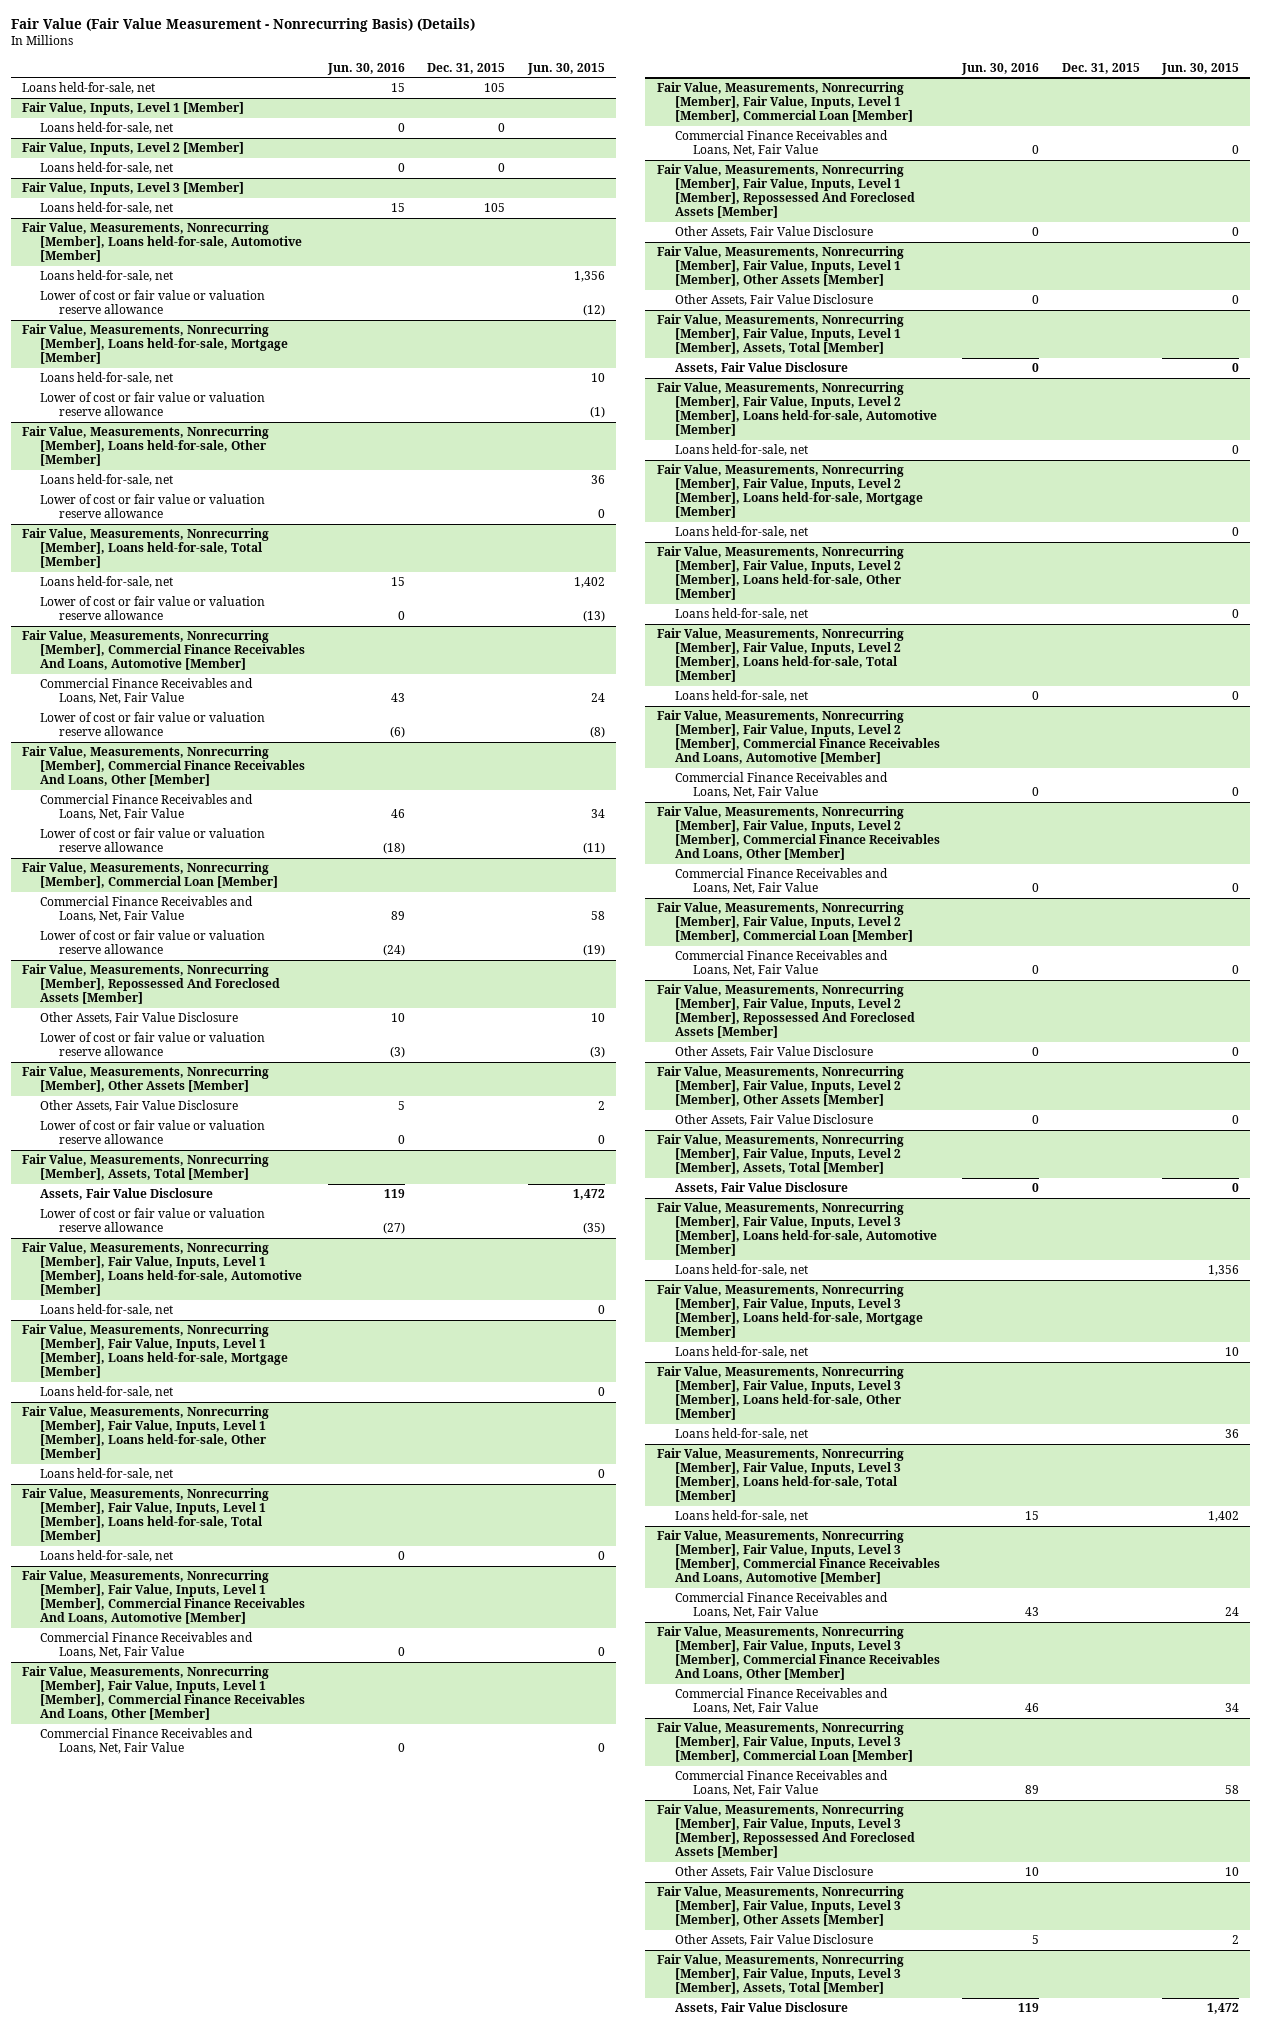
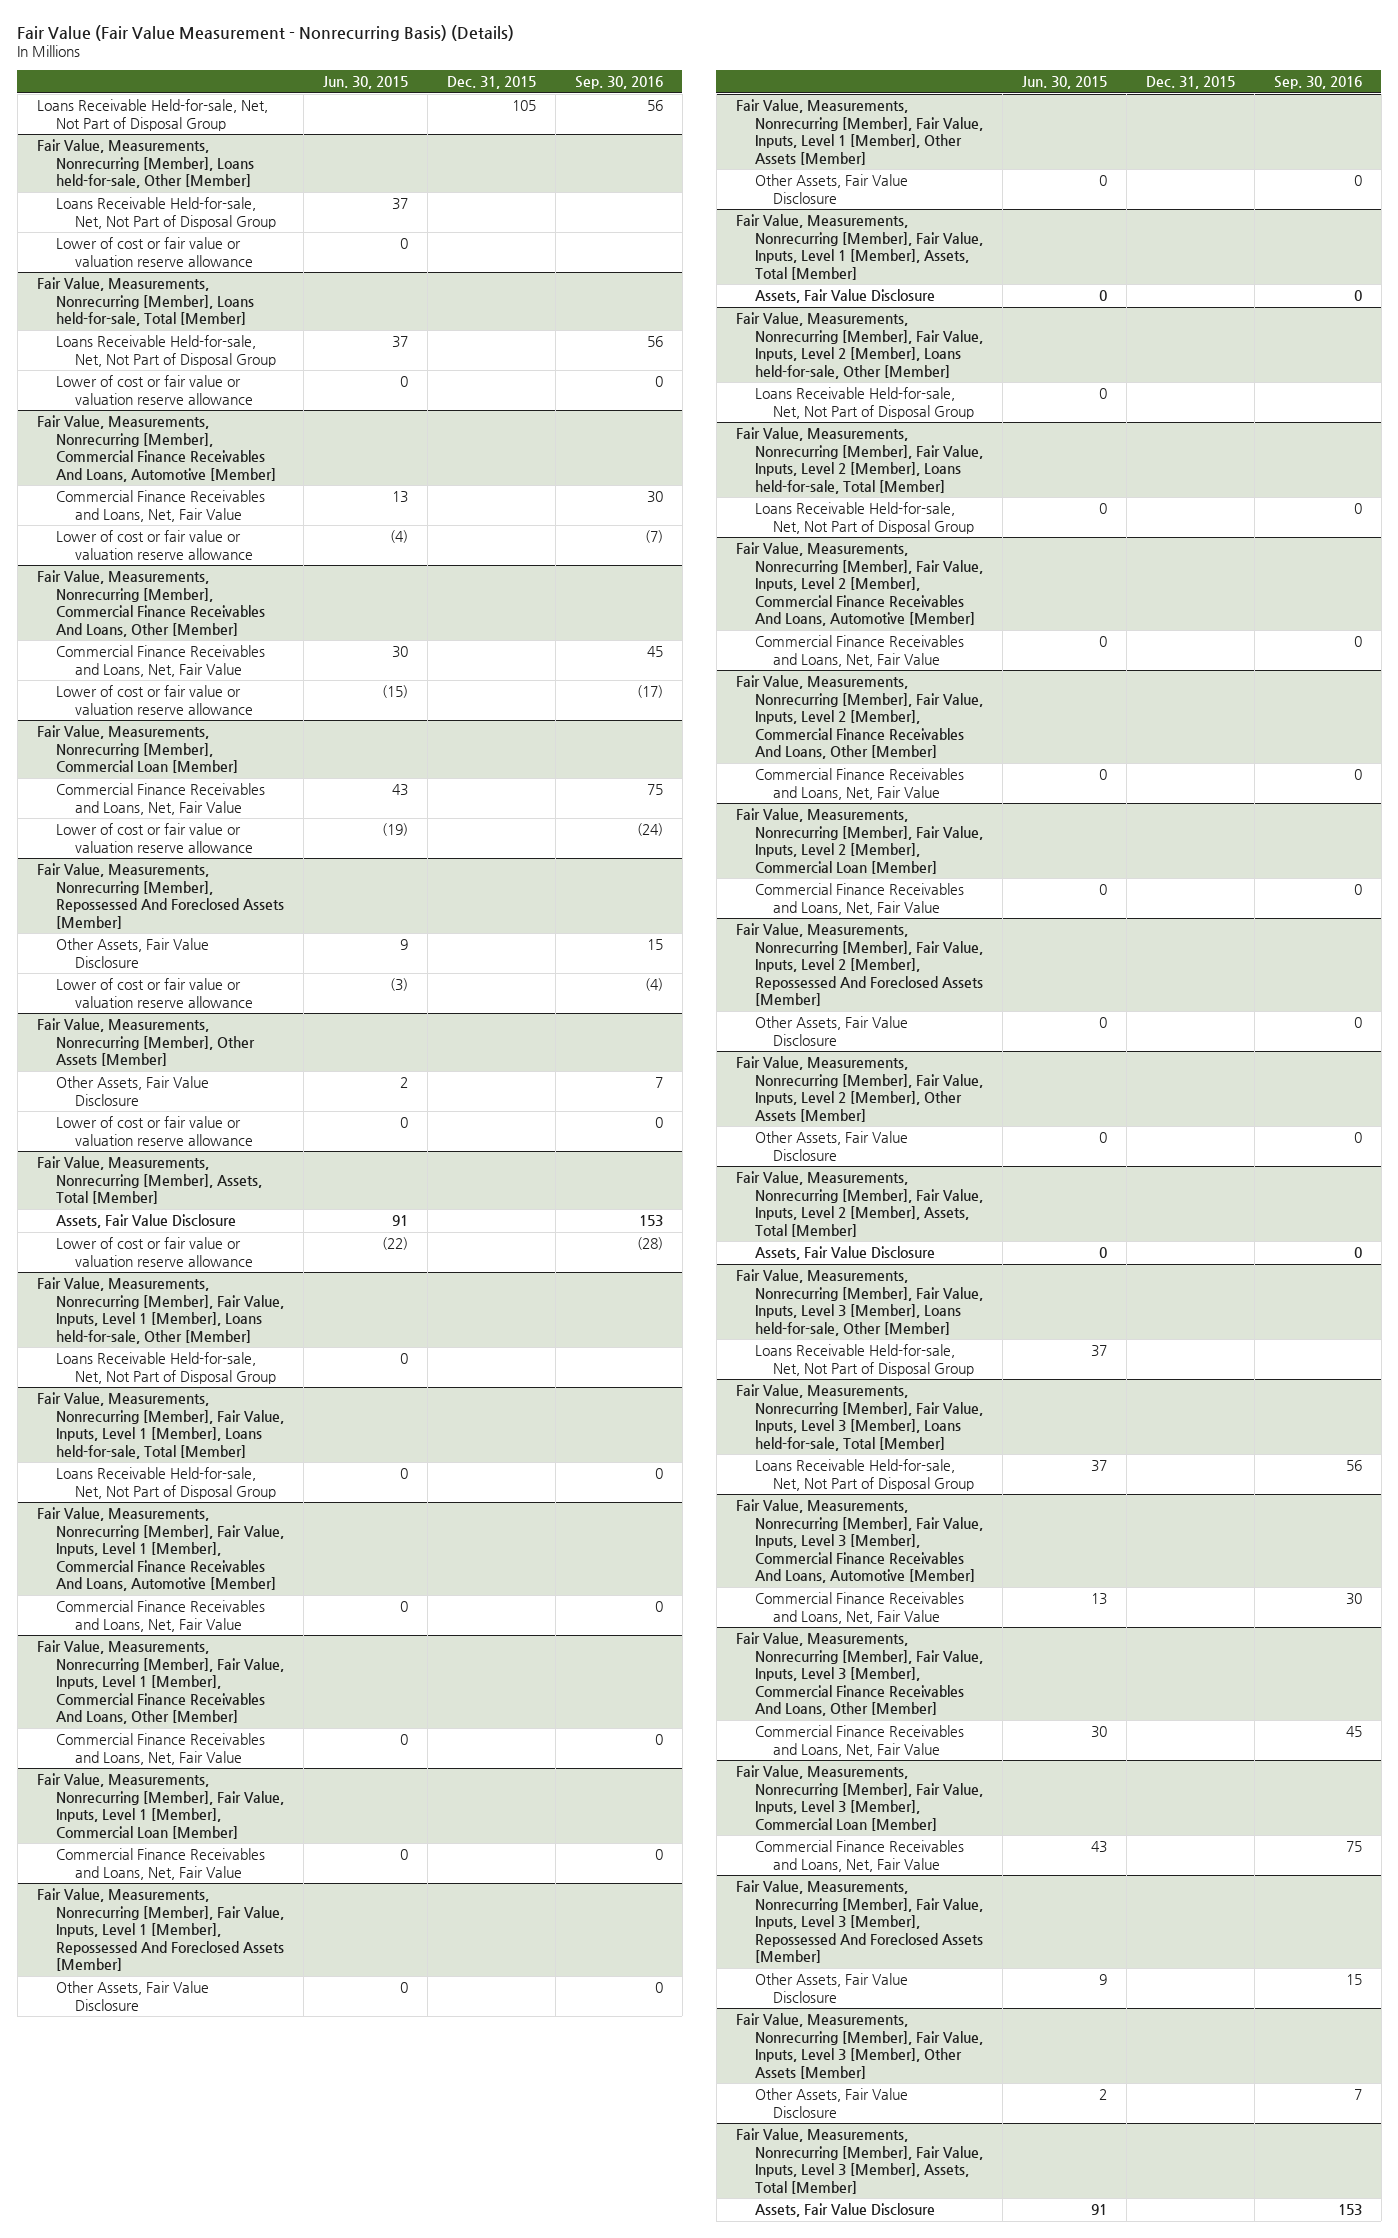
- | Jun. 30, 2016 | Dec. 31, 2015 | Jun. 30, 2015
+ | Jun. 30, 2015 | Dec. 31, 2015 | Sep. 30, 2016
- Loans held-for-sale, net | 15 | 105 |
- Fair Value, Inputs, Level 1 [Member]
- Loans held-for-sale, net | 0 | 0 |
- Fair Value, Inputs, Level 2 [Member]
- Loans held-for-sale, net | 0 | 0 |
- Fair Value, Inputs, Level 3 [Member]
- Loans held-for-sale, net | 15 | 105 |
- Fair Value, Measurements, Nonrecurring [Member], Loans held-for-sale, Automotive [Member]
- Loans held-for-sale, net | | | 1,356
- Lower of cost or fair value or valuation reserve allowance | | | (12)
- Fair Value, Measurements, Nonrecurring [Member], Loans held-for-sale, Mortgage [Member]
- Loans held-for-sale, net | | | 10
- Lower of cost or fair value or valuation reserve allowance | | | (1)
+ Loans Receivable Held-for-sale, Net, Not Part of Disposal Group | | 105 | 56
@ Fair Value, Measurements, Nonrecurring [Member], Loans held-for-sale, Other [Member]
- Loans held-for-sale, net | | | 36
+ Loans Receivable Held-for-sale, Net, Not Part of Disposal Group | 37 | |
@ Fair Value, Measurements, Nonrecurring [Member], Loans held-for-sale, Total [Member]
- Loans held-for-sale, net | 15 | | 1,402
- Lower of cost or fair value or valuation reserve allowance | 0 | | (13)
+ Loans Receivable Held-for-sale, Net, Not Part of Disposal Group | 37 | | 56
+ Lower of cost or fair value or valuation reserve allowance | 0 | | 0
@ Fair Value, Measurements, Nonrecurring [Member], Commercial Finance Receivables And Loans, Automotive [Member]
- Commercial Finance Receivables and Loans, Net, Fair Value | 43 | | 24
- Lower of cost or fair value or valuation reserve allowance | (6) | | (8)
+ Commercial Finance Receivables and Loans, Net, Fair Value | 13 | | 30
+ Lower of cost or fair value or valuation reserve allowance | (4) | | (7)
@ Fair Value, Measurements, Nonrecurring [Member], Commercial Finance Receivables And Loans, Other [Member]
- Commercial Finance Receivables and Loans, Net, Fair Value | 46 | | 34
- Lower of cost or fair value or valuation reserve allowance | (18) | | (11)
+ Commercial Finance Receivables and Loans, Net, Fair Value | 30 | | 45
+ Lower of cost or fair value or valuation reserve allowance | (15) | | (17)
@ Fair Value, Measurements, Nonrecurring [Member], Commercial Loan [Member]
- Commercial Finance Receivables and Loans, Net, Fair Value | 89 | | 58
+ Commercial Finance Receivables and Loans, Net, Fair Value | 43 | | 75
@ Fair Value, Measurements, Nonrecurring [Member], Repossessed And Foreclosed Assets [Member]
- Other Assets, Fair Value Disclosure | 10 | | 10
+ Other Assets, Fair Value Disclosure | 9 | | 15
@ Fair Value, Measurements, Nonrecurring [Member], Assets, Total [Member]
- Assets, Fair Value Disclosure | 119 | | 1,472
- Lower of cost or fair value or valuation reserve allowance | (27) | | (35)
- Fair Value, Measurements, Nonrecurring [Member], Fair Value, Inputs, Level 1 [Member], Loans held-for-sale, Automotive [Member]
- Loans held-for-sale, net | | | 0
- Fair Value, Measurements, Nonrecurring [Member], Fair Value, Inputs, Level 1 [Member], Loans held-for-sale, Mortgage [Member]
- Loans held-for-sale, net | | | 0
@ Fair Value, Measurements, Nonrecurring [Member], Assets, Total [Member]
+ Assets, Fair Value Disclosure | 91 | | 153
+ Lower of cost or fair value or valuation reserve allowance | (22) | | (28)
@ Fair Value, Measurements, Nonrecurring [Member], Fair Value, Inputs, Level 1 [Member], Loans held-for-sale, Other [Member]
- Loans held-for-sale, net | | | 0
+ Loans Receivable Held-for-sale, Net, Not Part of Disposal Group | 0 | |
@ Fair Value, Measurements, Nonrecurring [Member], Fair Value, Inputs, Level 1 [Member], Loans held-for-sale, Total [Member]
- Loans held-for-sale, net | 0 | | 0
+ Loans Receivable Held-for-sale, Net, Not Part of Disposal Group | 0 | | 0
- Fair Value, Measurements, Nonrecurring [Member], Fair Value, Inputs, Level 2 [Member], Loans held-for-sale, Automotive [Member]
- Loans held-for-sale, net | | | 0
- Fair Value, Measurements, Nonrecurring [Member], Fair Value, Inputs, Level 2 [Member], Loans held-for-sale, Mortgage [Member]
- Loans held-for-sale, net | | | 0
@ Fair Value, Measurements, Nonrecurring [Member], Fair Value, Inputs, Level 2 [Member], Loans held-for-sale, Other [Member]
- Loans held-for-sale, net | | | 0
+ Loans Receivable Held-for-sale, Net, Not Part of Disposal Group | 0 | |
@ Fair Value, Measurements, Nonrecurring [Member], Fair Value, Inputs, Level 2 [Member], Loans held-for-sale, Total [Member]
- Loans held-for-sale, net | 0 | | 0
+ Loans Receivable Held-for-sale, Net, Not Part of Disposal Group | 0 | | 0
- Fair Value, Measurements, Nonrecurring [Member], Fair Value, Inputs, Level 3 [Member], Loans held-for-sale, Automotive [Member]
- Loans held-for-sale, net | | | 1,356
- Fair Value, Measurements, Nonrecurring [Member], Fair Value, Inputs, Level 3 [Member], Loans held-for-sale, Mortgage [Member]
- Loans held-for-sale, net | | | 10
@ Fair Value, Measurements, Nonrecurring [Member], Fair Value, Inputs, Level 3 [Member], Loans held-for-sale, Other [Member]
- Loans held-for-sale, net | | | 36
+ Loans Receivable Held-for-sale, Net, Not Part of Disposal Group | 37 | |
@ Fair Value, Measurements, Nonrecurring [Member], Fair Value, Inputs, Level 3 [Member], Loans held-for-sale, Total [Member]
- Loans held-for-sale, net | 15 | | 1,402
+ Loans Receivable Held-for-sale, Net, Not Part of Disposal Group | 37 | | 56
@ Fair Value, Measurements, Nonrecurring [Member], Fair Value, Inputs, Level 3 [Member], Commercial Finance Receivables And Loans, Automotive [Member]
- Commercial Finance Receivables and Loans, Net, Fair Value | 43 | | 24
+ Commercial Finance Receivables and Loans, Net, Fair Value | 13 | | 30
@ Fair Value, Measurements, Nonrecurring [Member], Fair Value, Inputs, Level 3 [Member], Commercial Finance Receivables And Loans, Other [Member]
- Commercial Finance Receivables and Loans, Net, Fair Value | 46 | | 34
+ Commercial Finance Receivables and Loans, Net, Fair Value | 30 | | 45
@ Fair Value, Measurements, Nonrecurring [Member], Fair Value, Inputs, Level 3 [Member], Commercial Loan [Member]
- Commercial Finance Receivables and Loans, Net, Fair Value | 89 | | 58
+ Commercial Finance Receivables and Loans, Net, Fair Value | 43 | | 75
@ Fair Value, Measurements, Nonrecurring [Member], Fair Value, Inputs, Level 3 [Member], Repossessed And Foreclosed Assets [Member]
- Other Assets, Fair Value Disclosure | 10 | | 10
+ Other Assets, Fair Value Disclosure | 9 | | 15
@ Fair Value, Measurements, Nonrecurring [Member], Fair Value, Inputs, Level 3 [Member], Assets, Total [Member]
- Assets, Fair Value Disclosure | 119 | | 1,472
+ Assets, Fair Value Disclosure | 91 | | 153

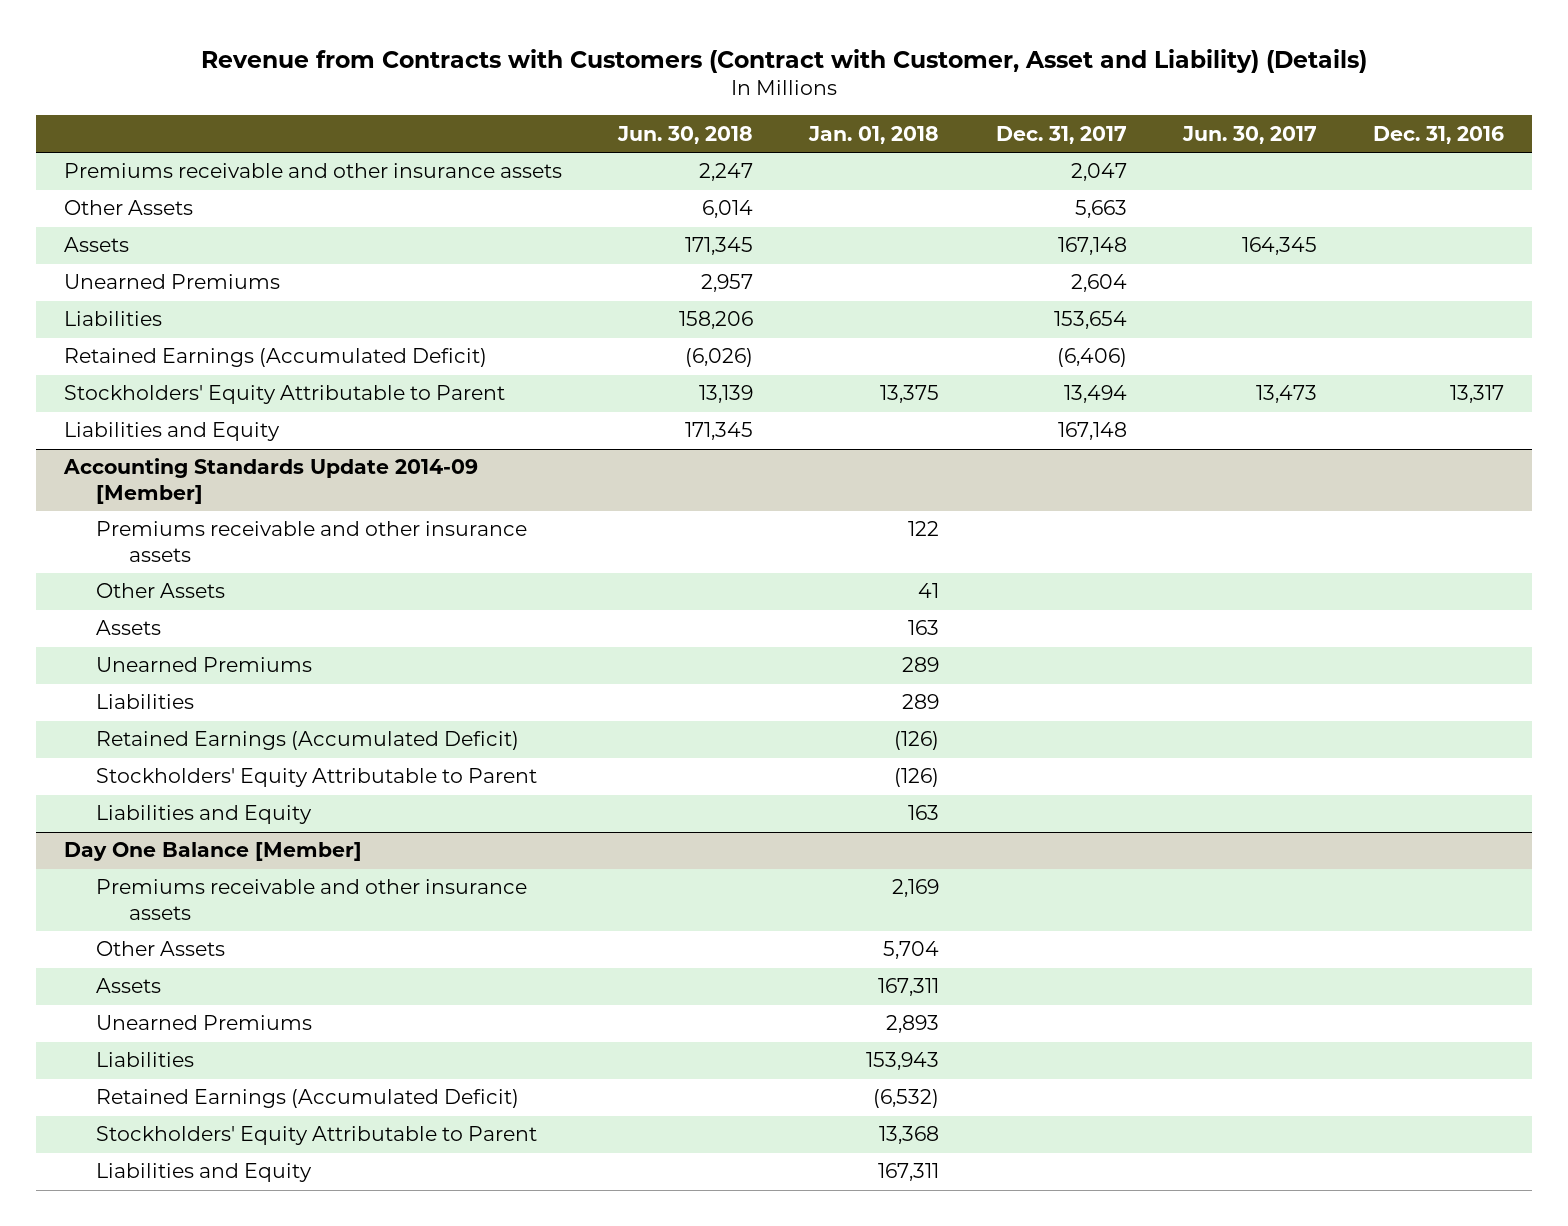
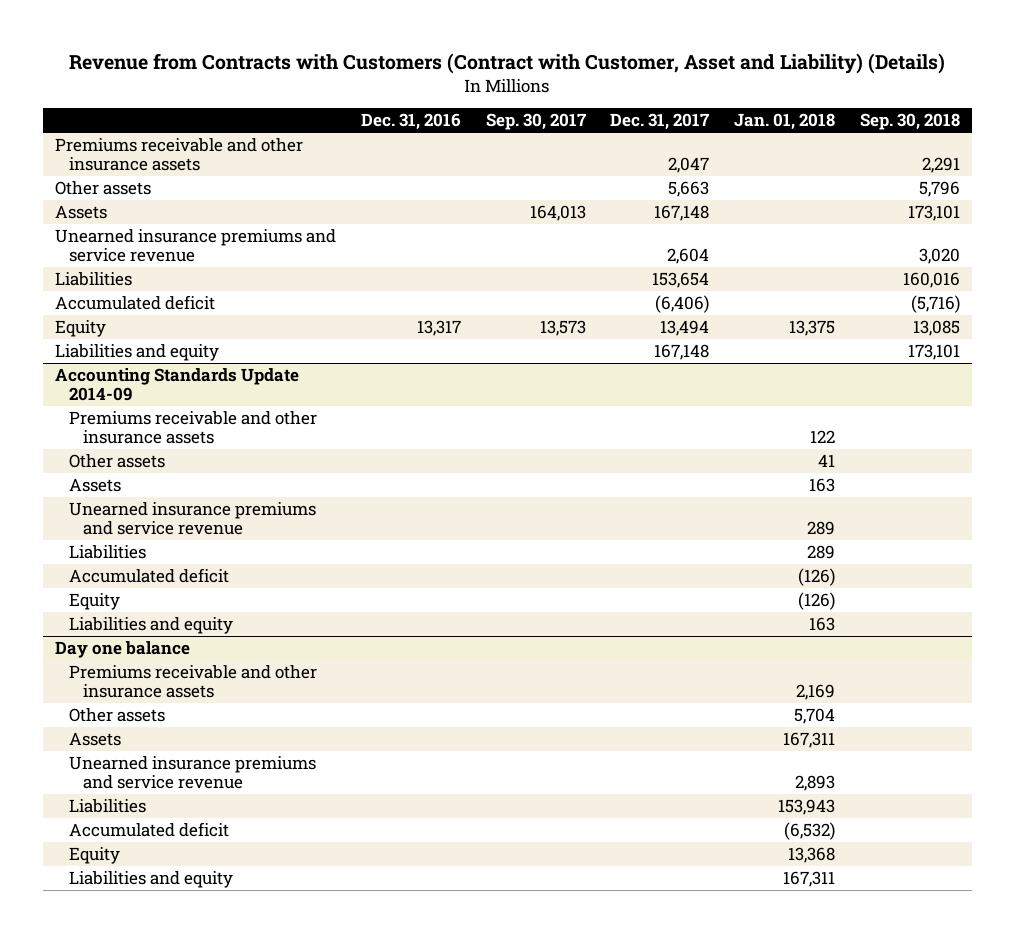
- | Jun. 30, 2018 | Jan. 01, 2018 | Dec. 31, 2017 | Jun. 30, 2017 | Dec. 31, 2016
+ | Dec. 31, 2016 | Sep. 30, 2017 | Dec. 31, 2017 | Jan. 01, 2018 | Sep. 30, 2018
- Other Assets | 6,014 | | 5,663 | |
+ Other assets | | | 5,663 | | 5,796
- Unearned Premiums | 2,957 | | 2,604 | |
+ Unearned insurance premiums and service revenue | | | 2,604 | | 3,020
- Retained Earnings (Accumulated Deficit) | (6,026) | | (6,406) | |
- Stockholders' Equity Attributable to Parent | 13,139 | 13,375 | 13,494 | 13,473 | 13,317
- Liabilities and Equity | 171,345 | | 167,148 | |
- Accounting Standards Update 2014-09 [Member]
+ Accumulated deficit | | | (6,406) | | (5,716)
+ Equity | 13,317 | 13,573 | 13,494 | 13,375 | 13,085
+ Liabilities and equity | | | 167,148 | | 173,101
+ Accounting Standards Update 2014-09
- Other Assets | | 41 | | |
+ Other assets | | | | 41 |
- Unearned Premiums | | 289 | | |
+ Unearned insurance premiums and service revenue | | | | 289 |
- Retained Earnings (Accumulated Deficit) | | (126) | | |
- Stockholders' Equity Attributable to Parent | | (126) | | |
- Liabilities and Equity | | 163 | | |
- Day One Balance [Member]
+ Accumulated deficit | | | | (126) |
+ Equity | | | | (126) |
+ Liabilities and equity | | | | 163 |
+ Day one balance
- Other Assets | | 5,704 | | |
+ Other assets | | | | 5,704 |
- Unearned Premiums | | 2,893 | | |
+ Unearned insurance premiums and service revenue | | | | 2,893 |
- Retained Earnings (Accumulated Deficit) | | (6,532) | | |
- Stockholders' Equity Attributable to Parent | | 13,368 | | |
- Liabilities and Equity | | 167,311 | | |
+ Accumulated deficit | | | | (6,532) |
+ Equity | | | | 13,368 |
+ Liabilities and equity | | | | 167,311 |

